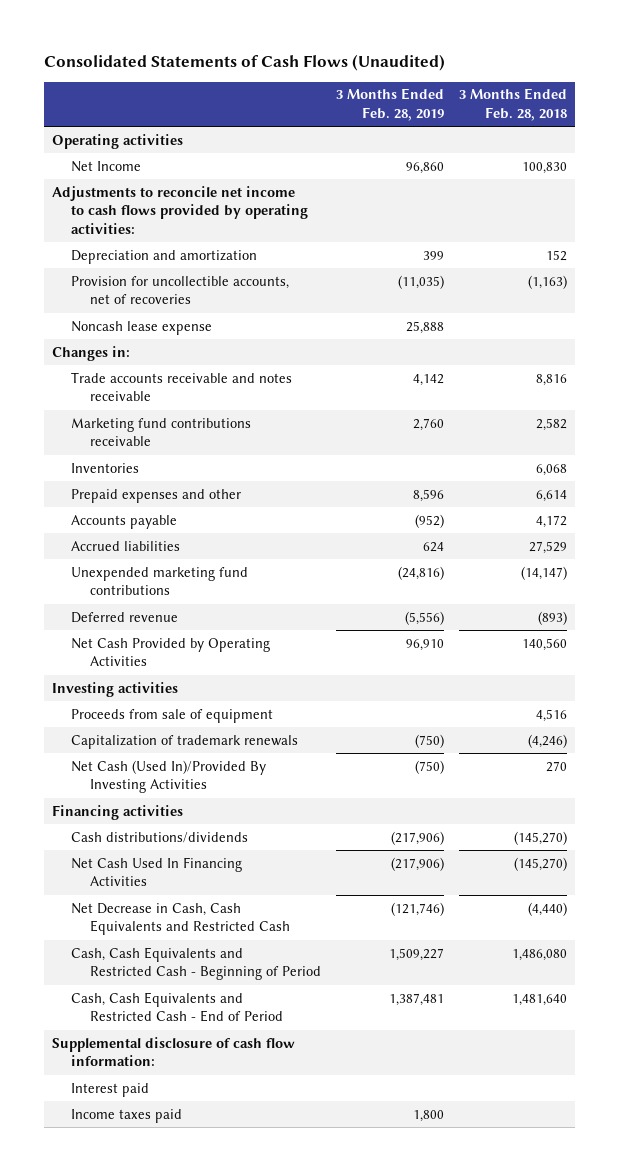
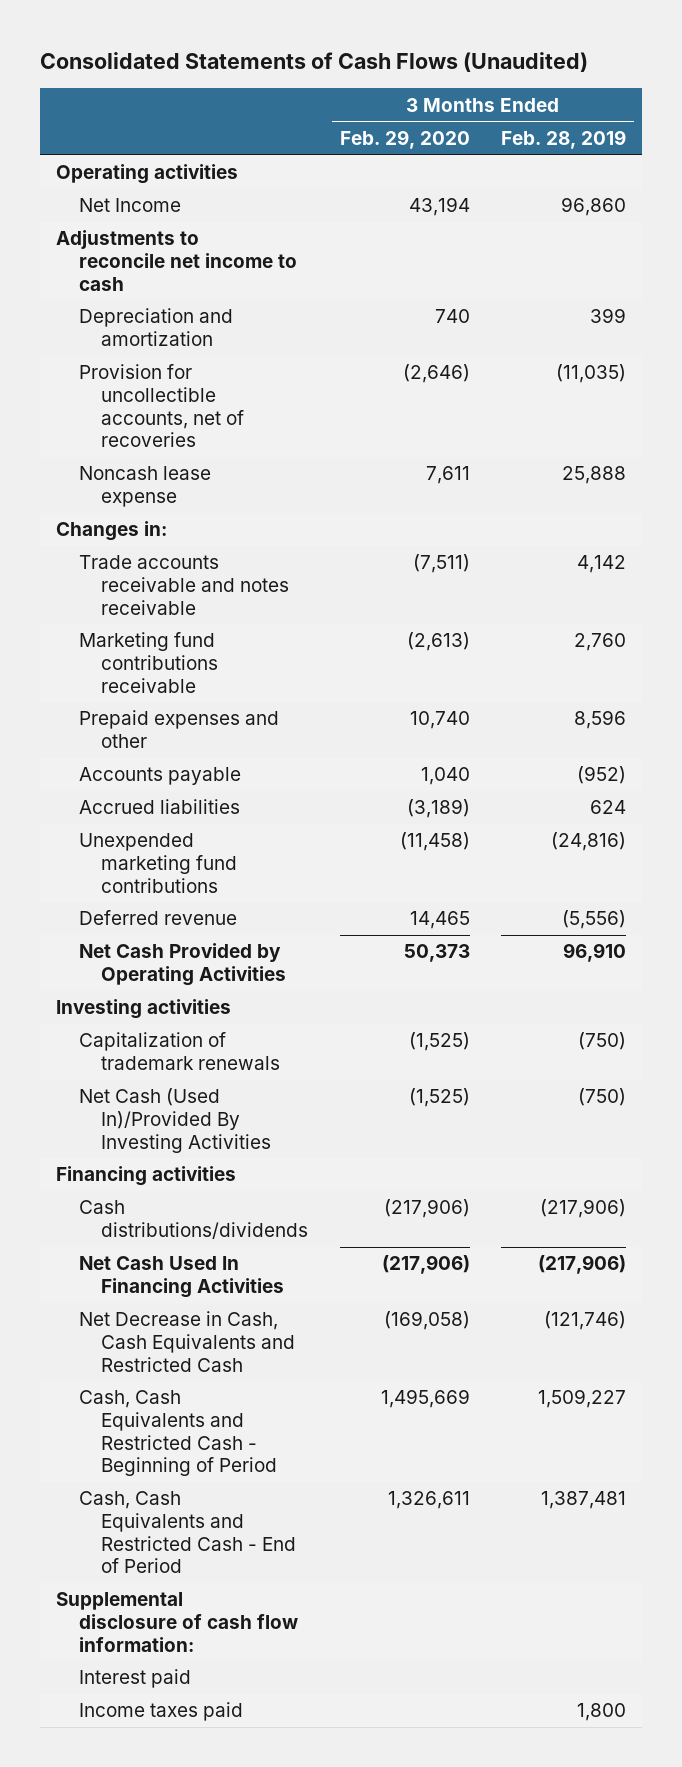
- | 3 Months Ended Feb. 28, 2019 | 3 Months Ended Feb. 28, 2018
+ | 3 Months Ended Feb. 29, 2020 | 3 Months Ended Feb. 28, 2019
- Adjustments to reconcile net income to cash flows provided by operating activities:
+ Adjustments to reconcile net income to cash
- Inventories | | 6,068
- Proceeds from sale of equipment | | 4,516

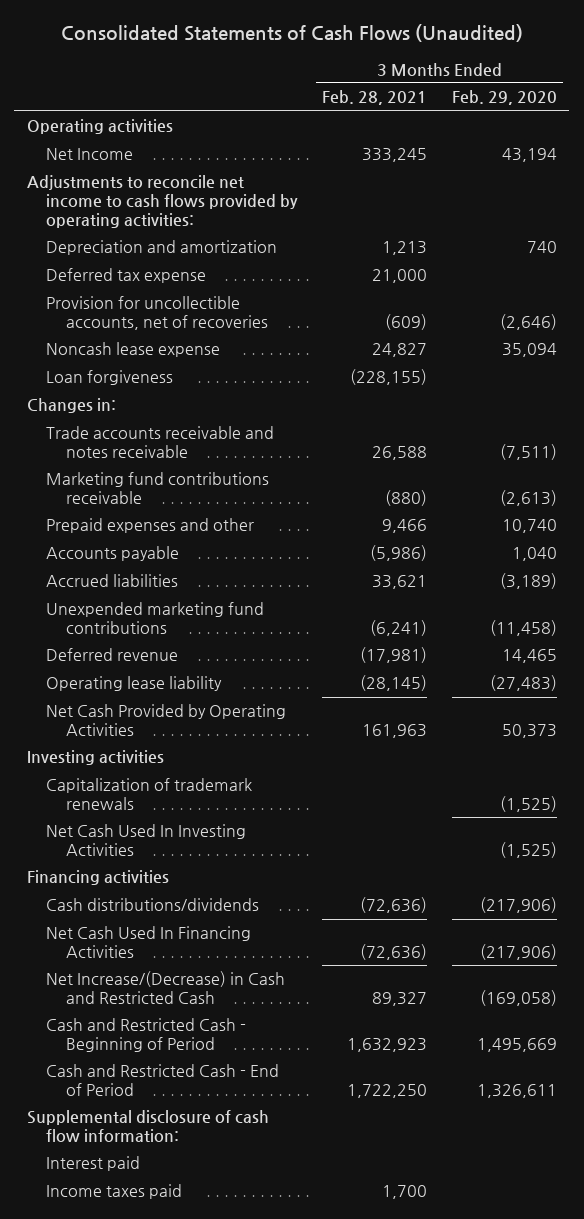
- | 3 Months Ended Feb. 29, 2020 | 3 Months Ended Feb. 28, 2019
+ | 3 Months Ended Feb. 28, 2021 | 3 Months Ended Feb. 29, 2020
- Adjustments to reconcile net income to cash
+ Adjustments to reconcile net income to cash flows provided by operating activities:
+ Deferred tax expense | 21,000 |
- Noncash lease expense | 7,611 | 25,888
+ Noncash lease expense | 24,827 | 35,094
+ Loan forgiveness | (228,155) |
+ Operating lease liability | (28,145) | (27,483)
- Net Cash (Used In)/Provided By Investing Activities | (1,525) | (750)
+ Net Cash Used In Investing Activities | | (1,525)
- Net Decrease in Cash, Cash Equivalents and Restricted Cash | (169,058) | (121,746)
- Cash, Cash Equivalents and Restricted Cash - Beginning of Period | 1,495,669 | 1,509,227
- Cash, Cash Equivalents and Restricted Cash - End of Period | 1,326,611 | 1,387,481
+ Net Increase/(Decrease) in Cash and Restricted Cash | 89,327 | (169,058)
+ Cash and Restricted Cash - Beginning of Period | 1,632,923 | 1,495,669
+ Cash and Restricted Cash - End of Period | 1,722,250 | 1,326,611

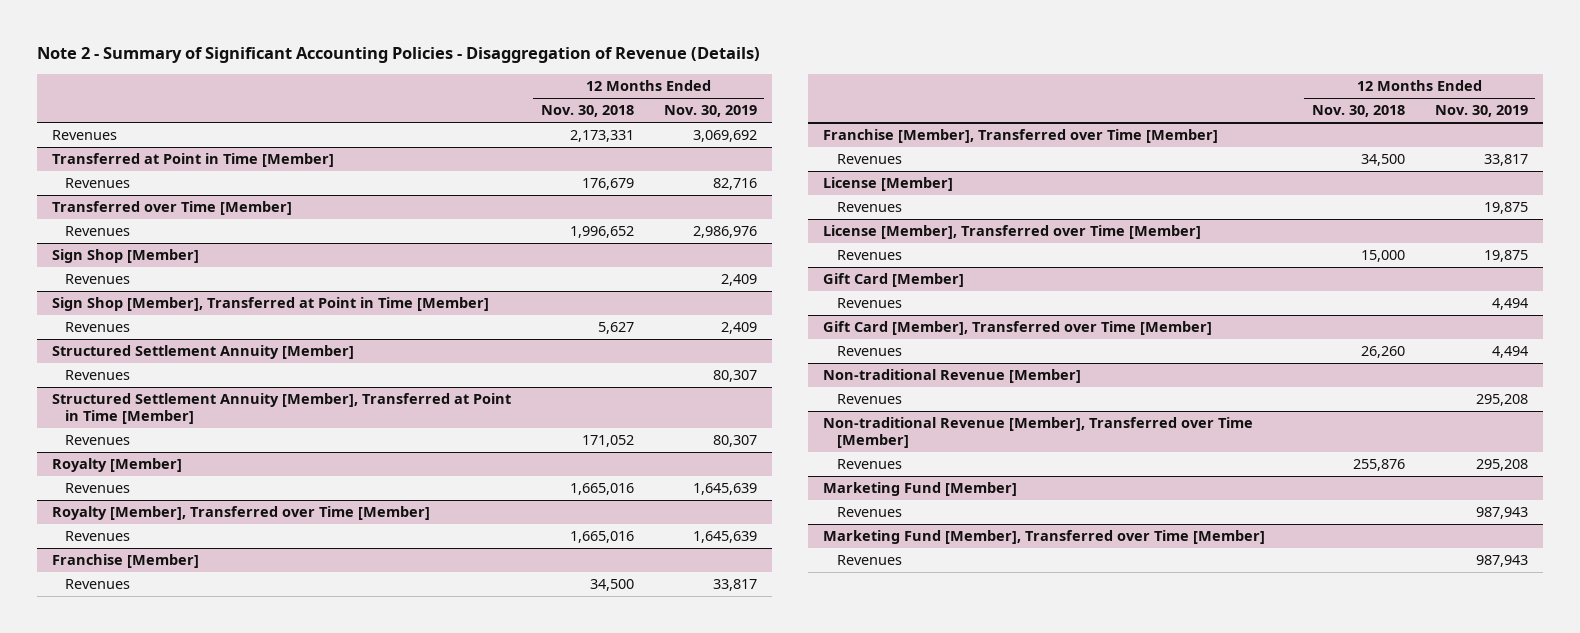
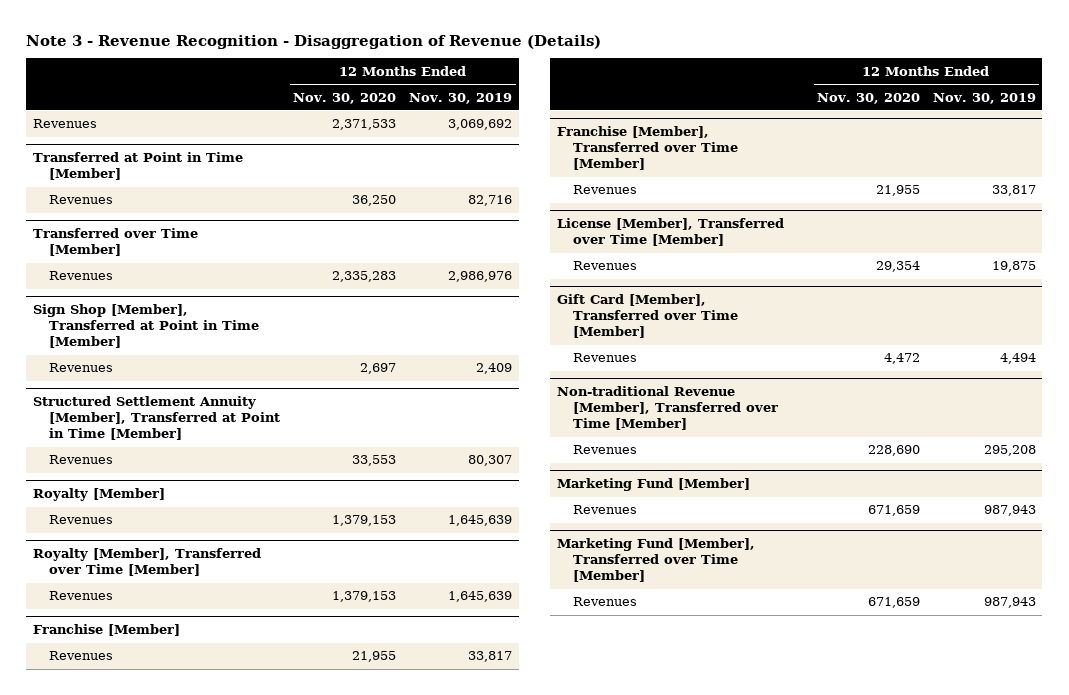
- Note 2 - Summary of Significant Accounting Policies - Disaggregation of Revenue (Details)
+ Note 3 - Revenue Recognition - Disaggregation of Revenue (Details)
- | 12 Months Ended Nov. 30, 2018 | 12 Months Ended Nov. 30, 2019
+ | 12 Months Ended Nov. 30, 2020 | 12 Months Ended Nov. 30, 2019
- Sign Shop [Member]
- Revenues | | 2,409
- Structured Settlement Annuity [Member]
- Revenues | | 80,307
- License [Member]
- Revenues | | 19,875
- Gift Card [Member]
- Revenues | | 4,494
- Non-traditional Revenue [Member]
- Revenues | | 295,208

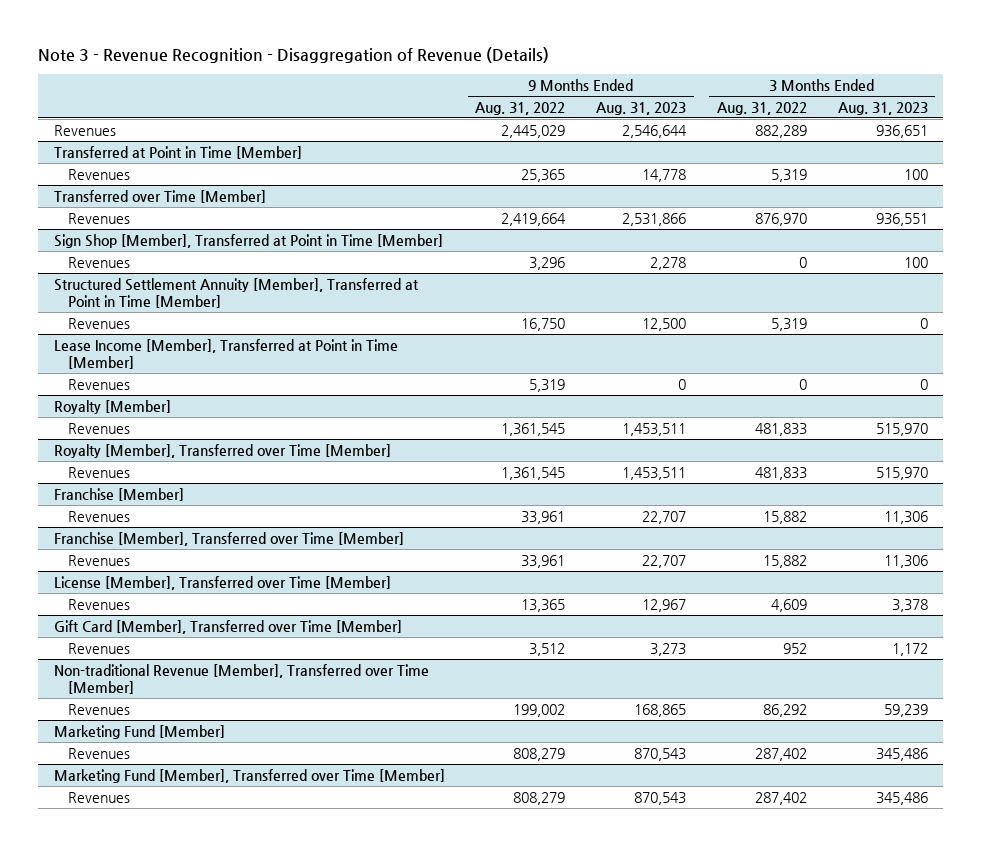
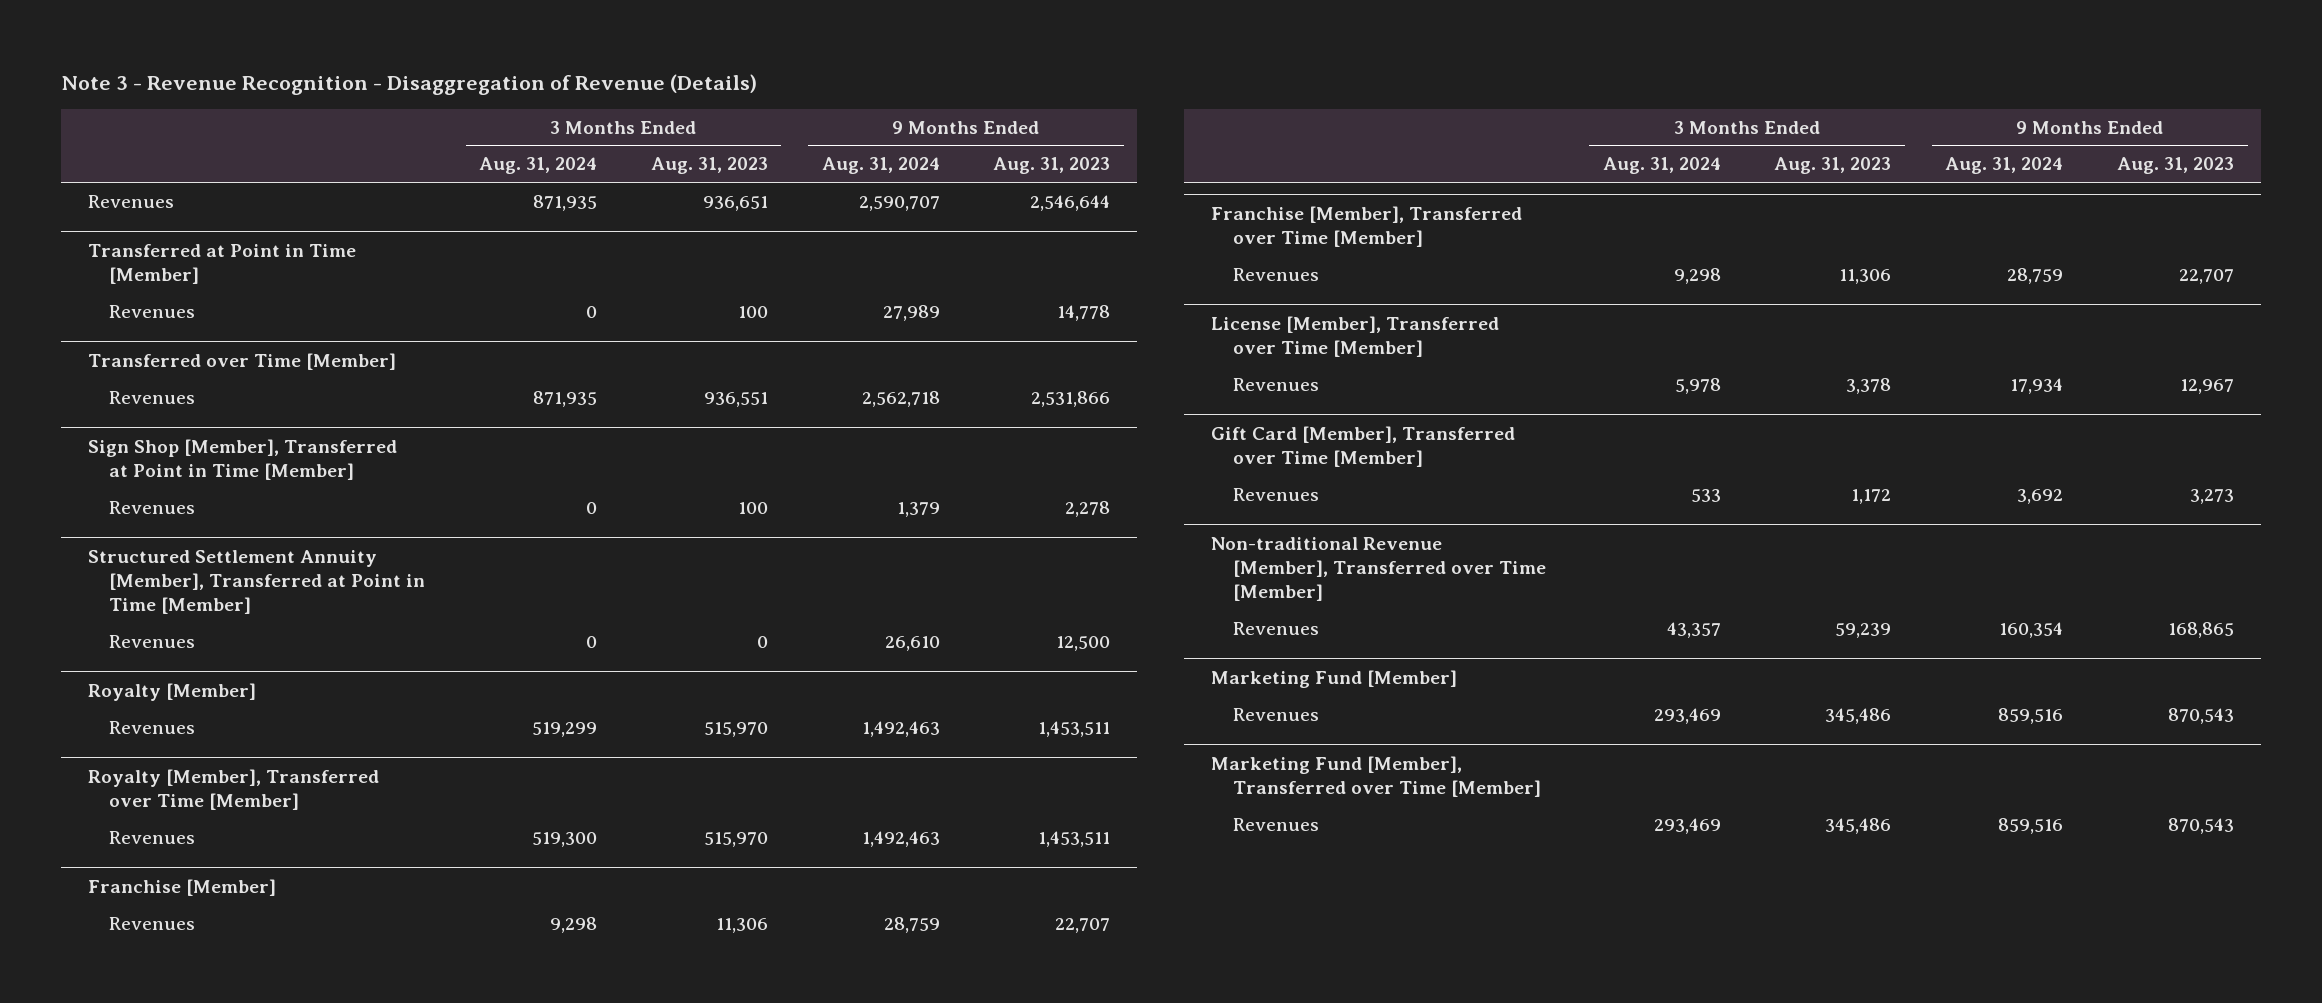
- | 9 Months Ended Aug. 31, 2022 | 9 Months Ended Aug. 31, 2023 | 3 Months Ended Aug. 31, 2022 | 3 Months Ended Aug. 31, 2023
+ | 3 Months Ended Aug. 31, 2024 | 3 Months Ended Aug. 31, 2023 | 9 Months Ended Aug. 31, 2024 | 9 Months Ended Aug. 31, 2023
- Lease Income [Member], Transferred at Point in Time [Member]
- Revenues | 5,319 | 0 | 0 | 0

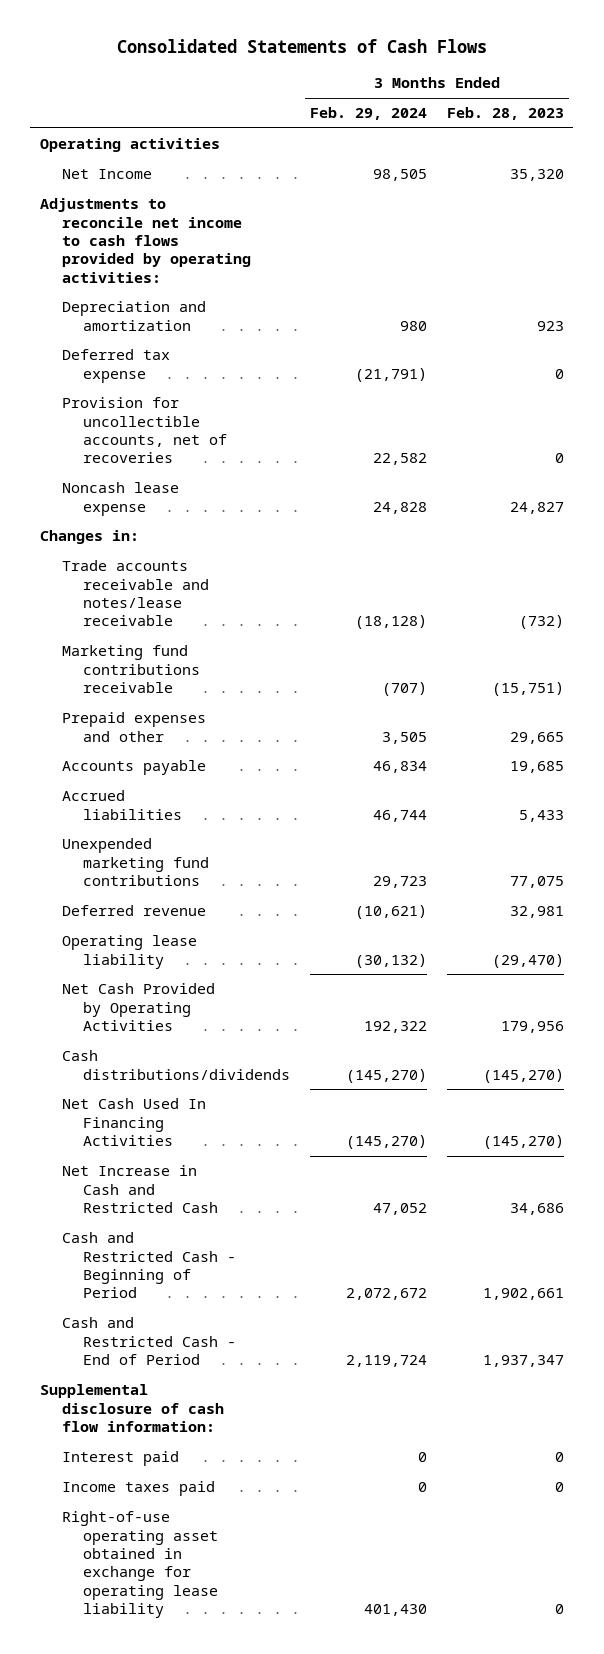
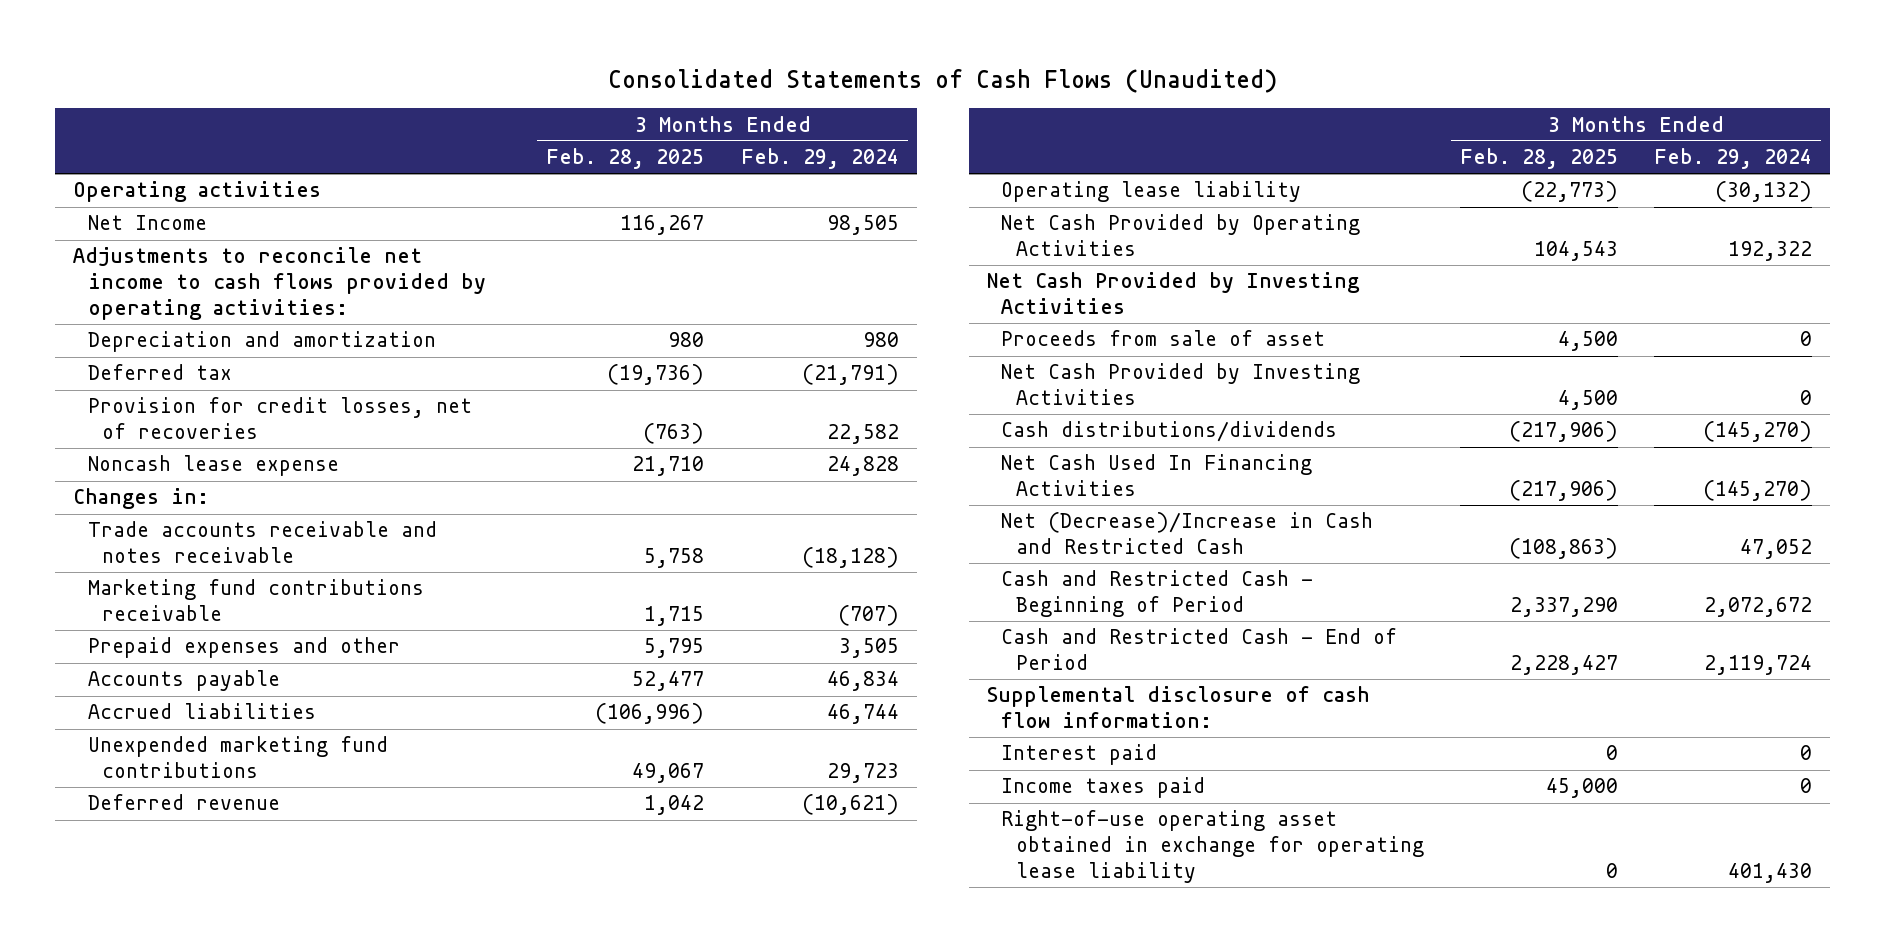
- Consolidated Statements of Cash Flows
+ Consolidated Statements of Cash Flows (Unaudited)
- | 3 Months Ended Feb. 29, 2024 | 3 Months Ended Feb. 28, 2023
+ | 3 Months Ended Feb. 28, 2025 | 3 Months Ended Feb. 29, 2024
- Deferred tax expense | (21,791) | 0
- Provision for uncollectible accounts, net of recoveries | 22,582 | 0
+ Deferred tax | (19,736) | (21,791)
+ Provision for credit losses, net of recoveries | (763) | 22,582
- Trade accounts receivable and notes/lease receivable | (18,128) | (732)
+ Trade accounts receivable and notes receivable | 5,758 | (18,128)
+ Net Cash Provided by Investing Activities
+ Proceeds from sale of asset | 4,500 | 0
+ Net Cash Provided by Investing Activities | 4,500 | 0
- Net Increase in Cash and Restricted Cash | 47,052 | 34,686
+ Net (Decrease)/Increase in Cash and Restricted Cash | (108,863) | 47,052

